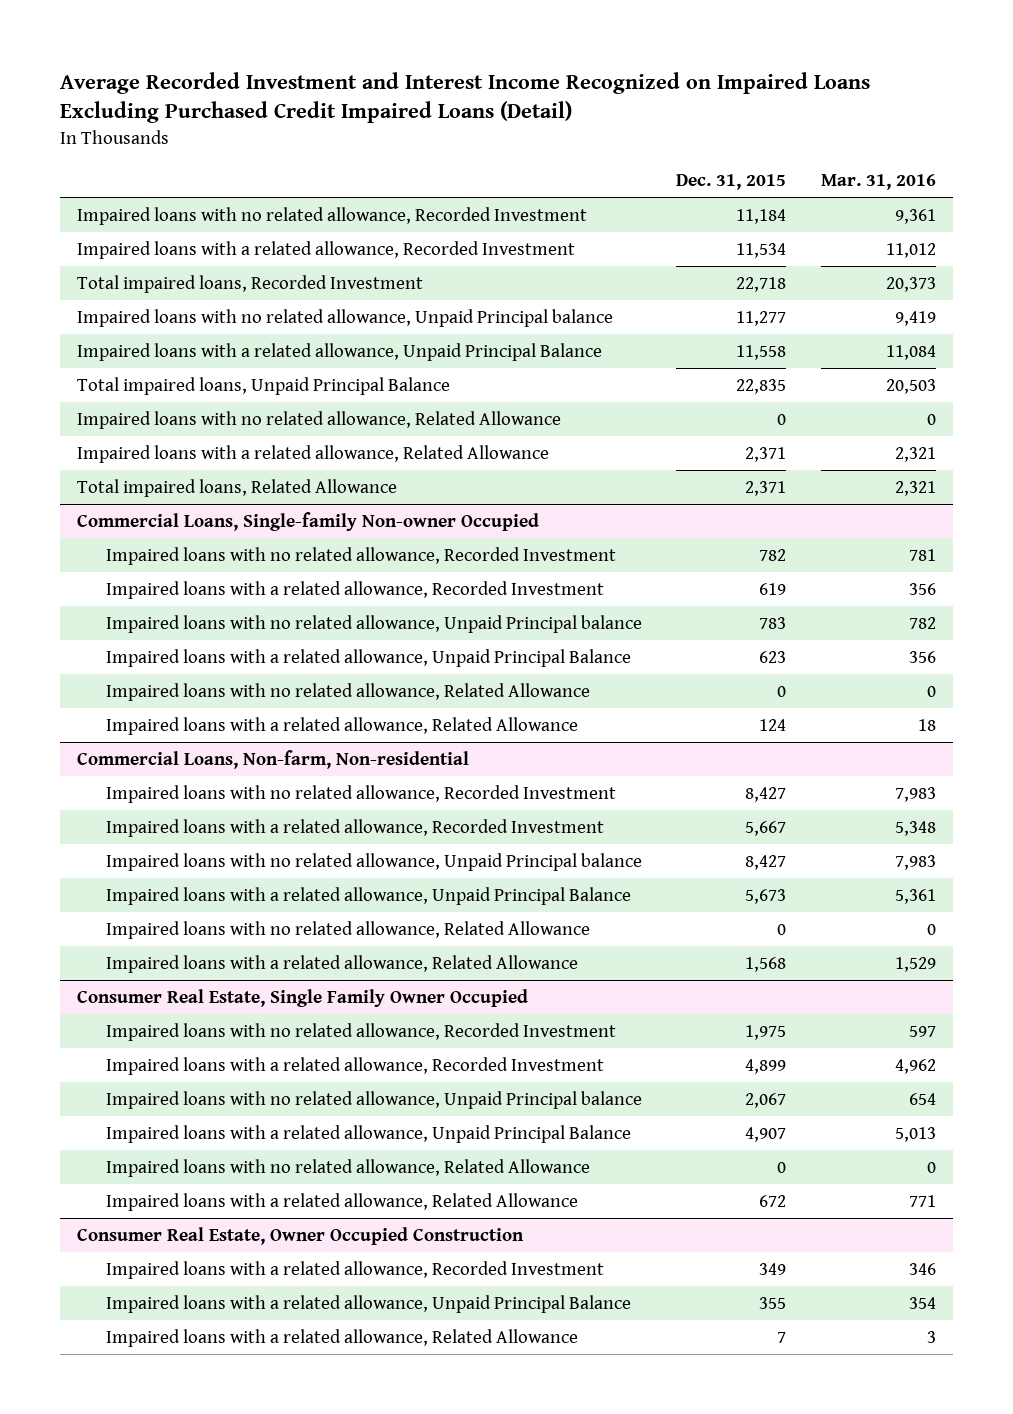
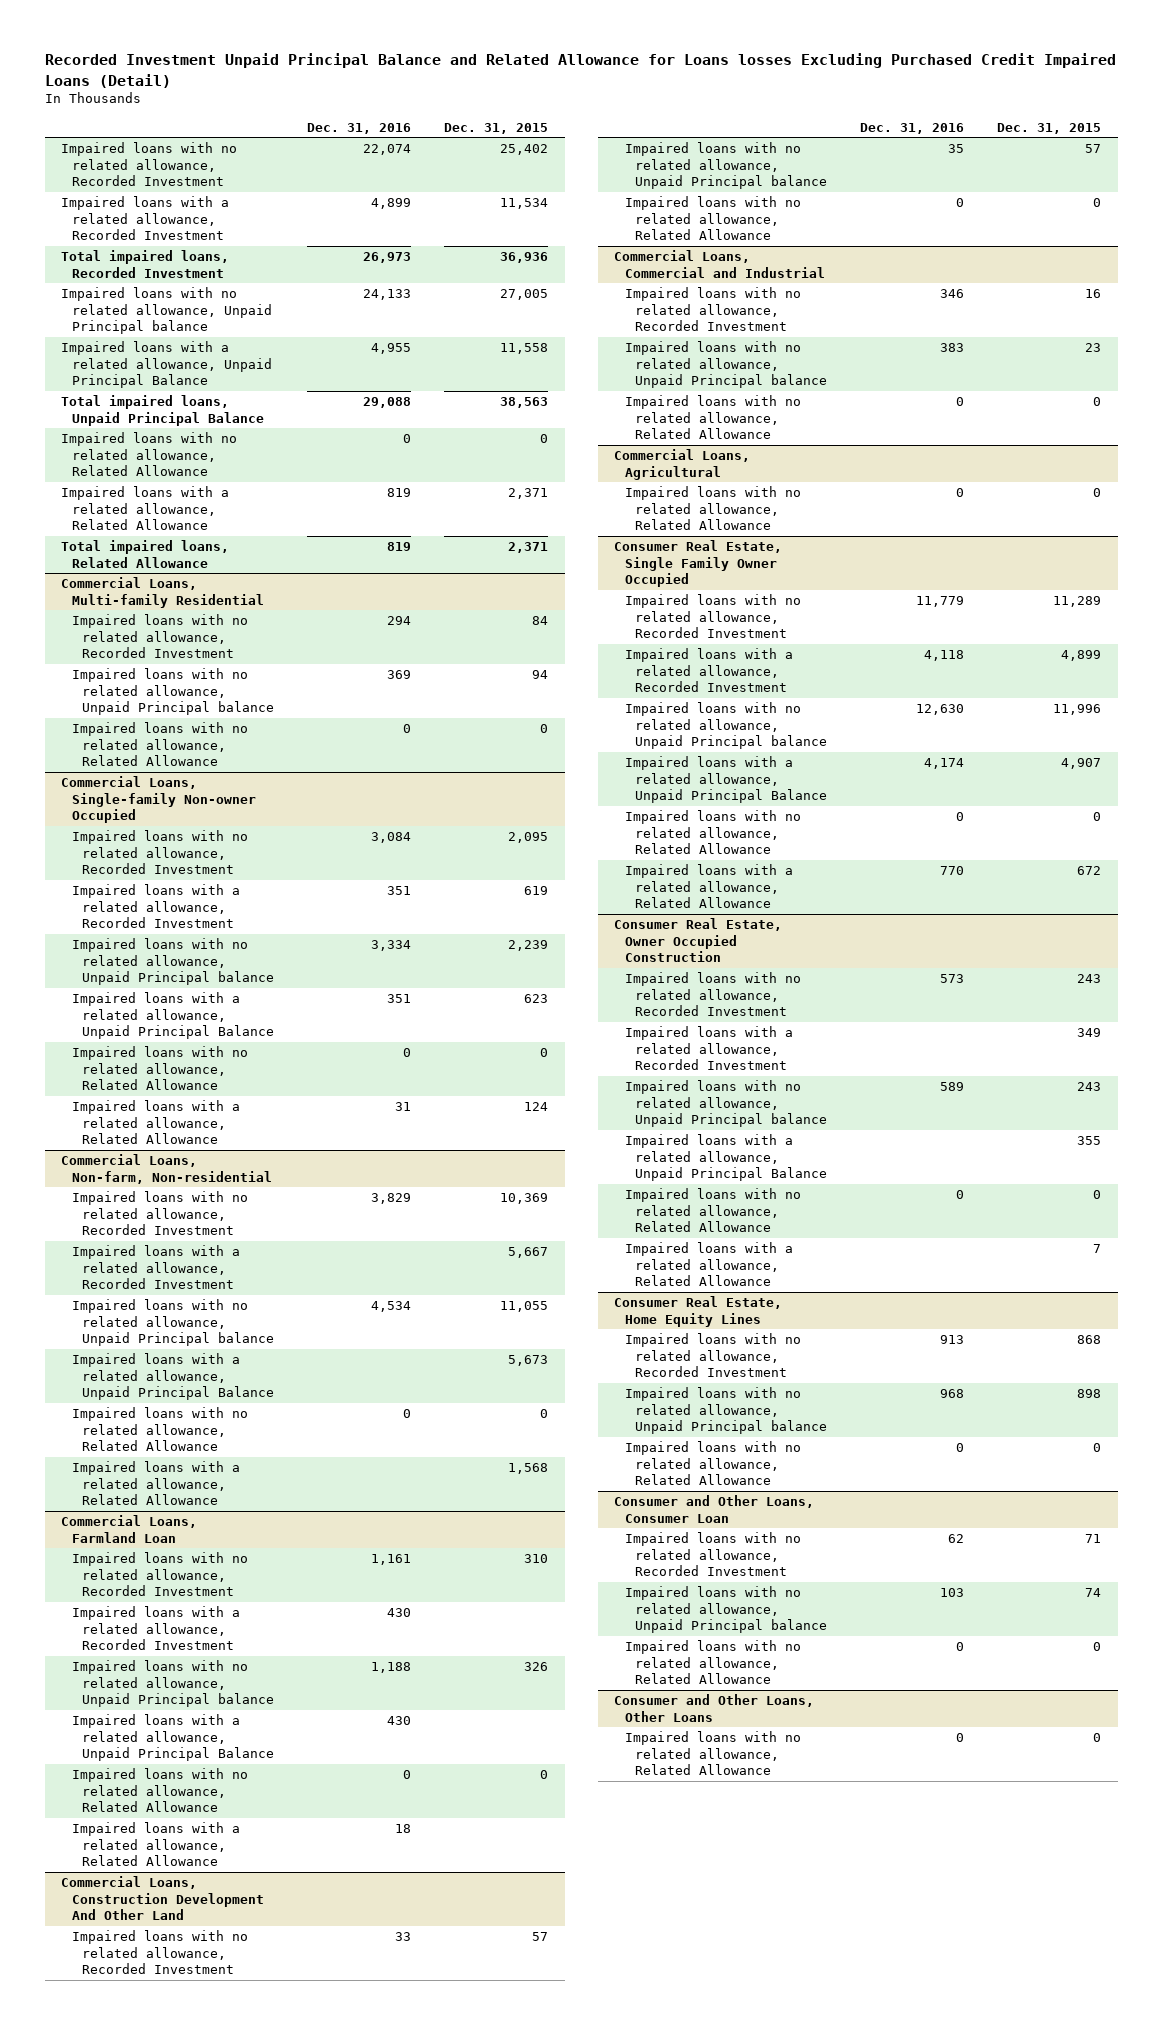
- Average Recorded Investment and Interest Income Recognized on Impaired Loans Excluding Purchased Credit Impaired Loans (Detail)
+ Recorded Investment Unpaid Principal Balance and Related Allowance for Loans losses Excluding Purchased Credit Impaired Loans (Detail)
- | Dec. 31, 2015 | Mar. 31, 2016
+ | Dec. 31, 2016 | Dec. 31, 2015
- Impaired loans with no related allowance, Recorded Investment | 11,184 | 9,361
+ Impaired loans with no related allowance, Recorded Investment | 22,074 | 25,402
- Total impaired loans, Recorded Investment | 22,718 | 20,373
- Impaired loans with no related allowance, Unpaid Principal balance | 11,277 | 9,419
+ Total impaired loans, Recorded Investment | 26,973 | 36,936
+ Impaired loans with no related allowance, Unpaid Principal balance | 24,133 | 27,005
- Total impaired loans, Unpaid Principal Balance | 22,835 | 20,503
+ Total impaired loans, Unpaid Principal Balance | 29,088 | 38,563
+ Commercial Loans, Multi-family Residential
+ Impaired loans with no related allowance, Recorded Investment | 294 | 84
+ Impaired loans with no related allowance, Unpaid Principal balance | 369 | 94
+ Impaired loans with no related allowance, Related Allowance | 0 | 0
@ Commercial Loans, Single-family Non-owner Occupied
- Impaired loans with no related allowance, Recorded Investment | 782 | 781
+ Impaired loans with no related allowance, Recorded Investment | 3,084 | 2,095
- Impaired loans with no related allowance, Unpaid Principal balance | 783 | 782
+ Impaired loans with no related allowance, Unpaid Principal balance | 3,334 | 2,239
@ Commercial Loans, Non-farm, Non-residential
- Impaired loans with no related allowance, Recorded Investment | 8,427 | 7,983
+ Impaired loans with no related allowance, Recorded Investment | 3,829 | 10,369
- Impaired loans with no related allowance, Unpaid Principal balance | 8,427 | 7,983
+ Impaired loans with no related allowance, Unpaid Principal balance | 4,534 | 11,055
+ Commercial Loans, Farmland Loan
+ Impaired loans with no related allowance, Recorded Investment | 1,161 | 310
+ Impaired loans with a related allowance, Recorded Investment | 430 |
+ Impaired loans with no related allowance, Unpaid Principal balance | 1,188 | 326
+ Impaired loans with a related allowance, Unpaid Principal Balance | 430 |
+ Impaired loans with no related allowance, Related Allowance | 0 | 0
+ Impaired loans with a related allowance, Related Allowance | 18 |
+ Commercial Loans, Construction Development And Other Land
+ Impaired loans with no related allowance, Recorded Investment | 33 | 57
+ Impaired loans with no related allowance, Unpaid Principal balance | 35 | 57
+ Impaired loans with no related allowance, Related Allowance | 0 | 0
+ Commercial Loans, Commercial and Industrial
+ Impaired loans with no related allowance, Recorded Investment | 346 | 16
+ Impaired loans with no related allowance, Unpaid Principal balance | 383 | 23
+ Impaired loans with no related allowance, Related Allowance | 0 | 0
+ Commercial Loans, Agricultural
+ Impaired loans with no related allowance, Related Allowance | 0 | 0
@ Consumer Real Estate, Single Family Owner Occupied
- Impaired loans with no related allowance, Recorded Investment | 1,975 | 597
+ Impaired loans with no related allowance, Recorded Investment | 11,779 | 11,289
- Impaired loans with no related allowance, Unpaid Principal balance | 2,067 | 654
+ Impaired loans with no related allowance, Unpaid Principal balance | 12,630 | 11,996
@ Consumer Real Estate, Owner Occupied Construction
+ Impaired loans with no related allowance, Recorded Investment | 573 | 243
+ Impaired loans with no related allowance, Unpaid Principal balance | 589 | 243
+ Impaired loans with no related allowance, Related Allowance | 0 | 0
+ Consumer Real Estate, Home Equity Lines
+ Impaired loans with no related allowance, Recorded Investment | 913 | 868
+ Impaired loans with no related allowance, Unpaid Principal balance | 968 | 898
+ Impaired loans with no related allowance, Related Allowance | 0 | 0
+ Consumer and Other Loans, Consumer Loan
+ Impaired loans with no related allowance, Recorded Investment | 62 | 71
+ Impaired loans with no related allowance, Unpaid Principal balance | 103 | 74
+ Impaired loans with no related allowance, Related Allowance | 0 | 0
+ Consumer and Other Loans, Other Loans
+ Impaired loans with no related allowance, Related Allowance | 0 | 0

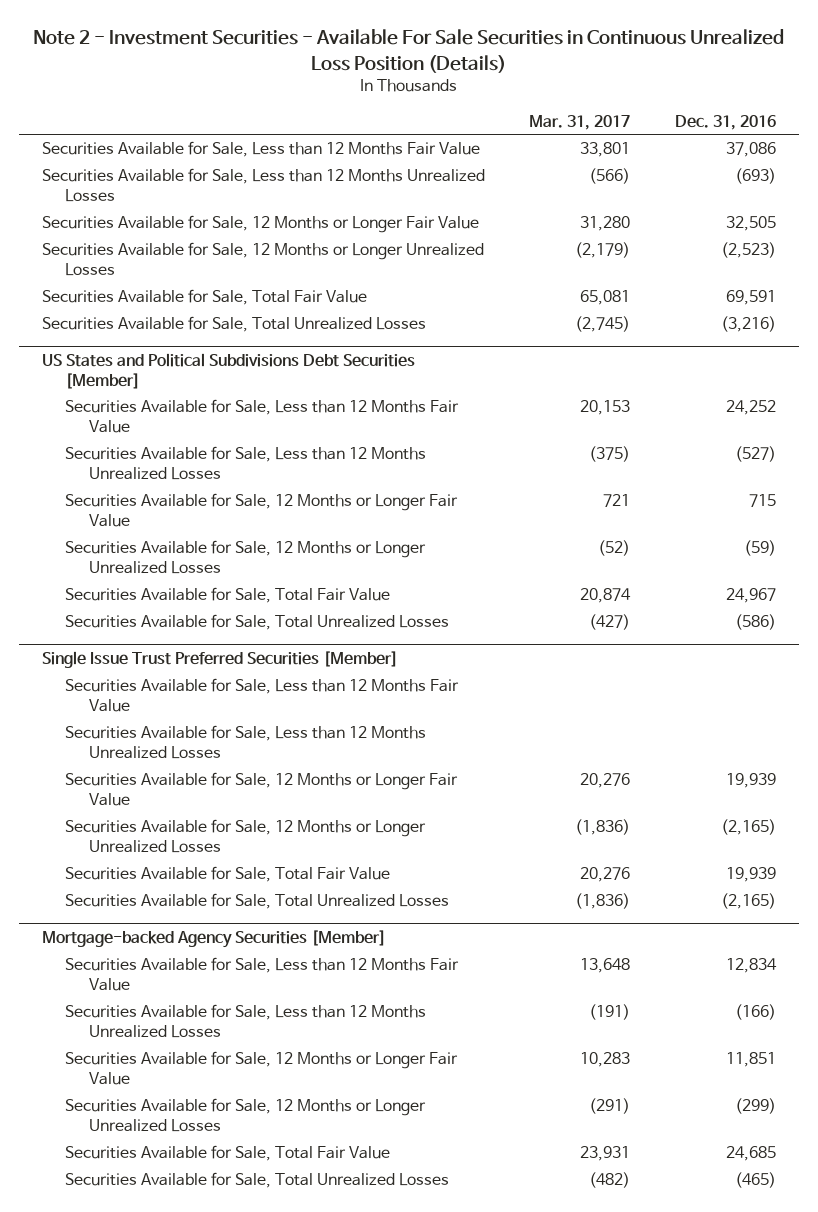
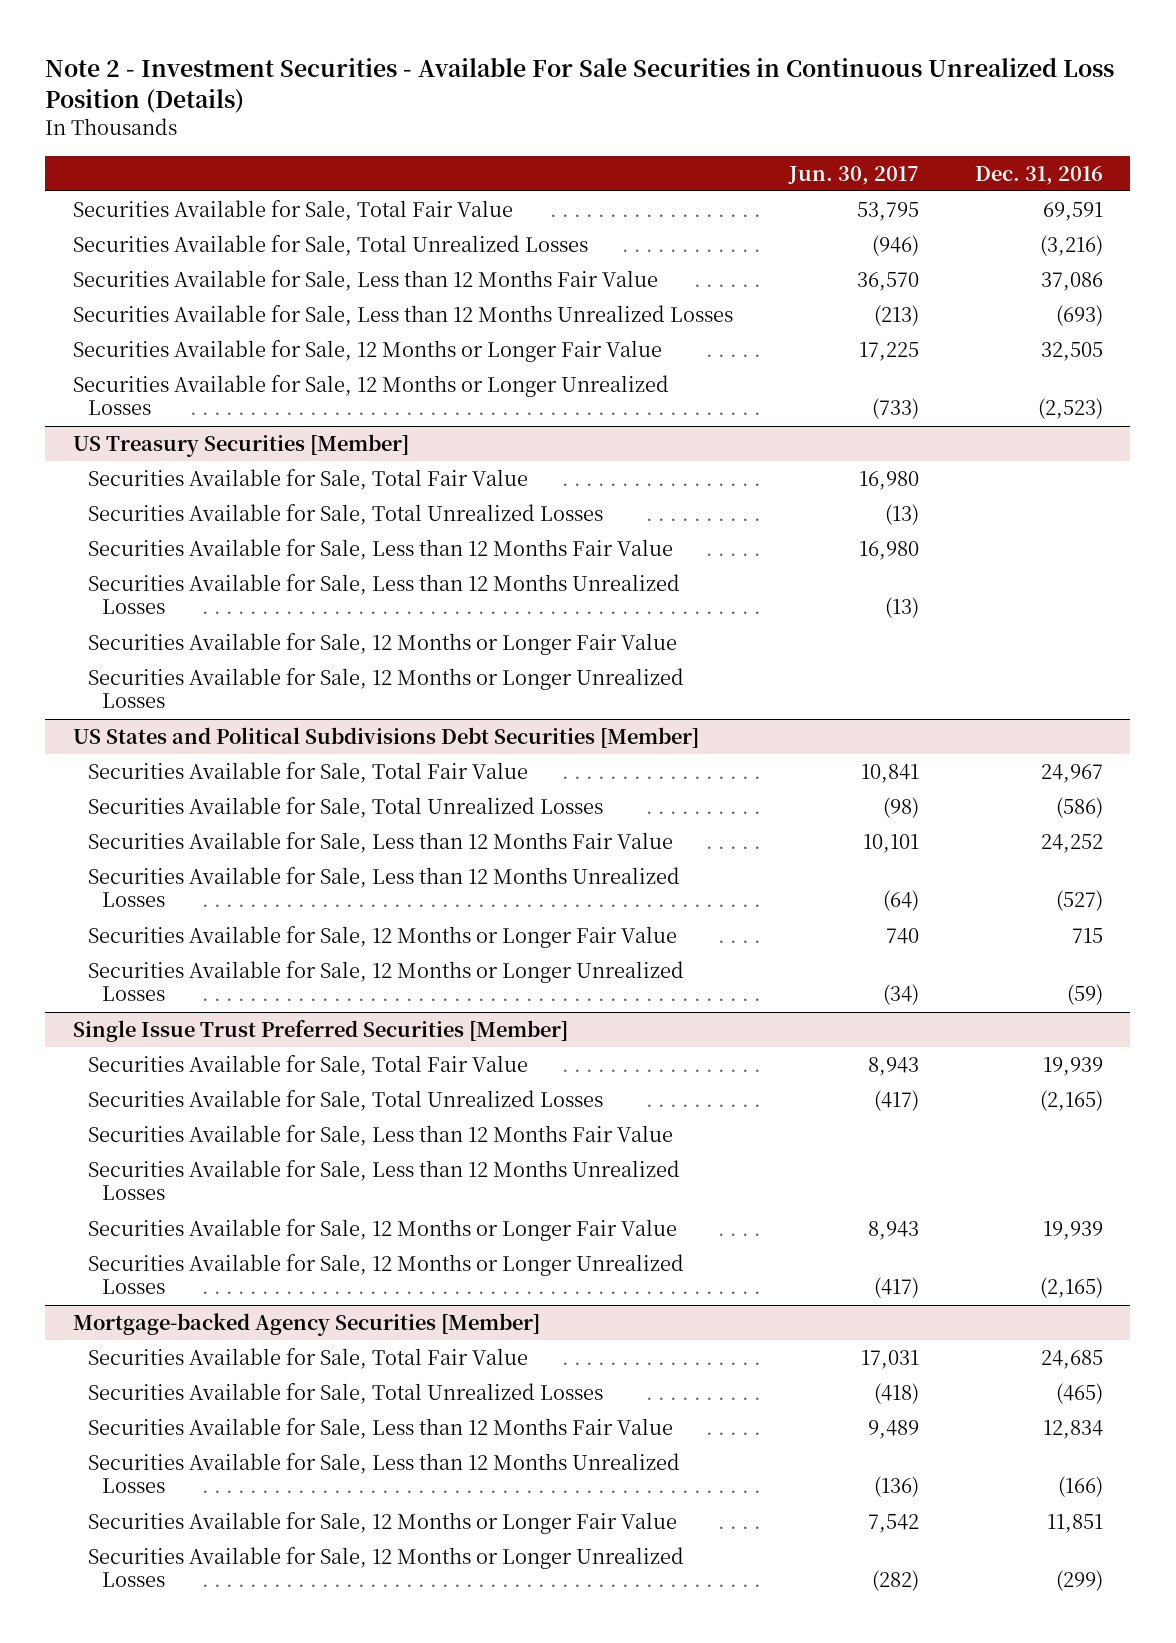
- | Mar. 31, 2017 | Dec. 31, 2016
+ | Jun. 30, 2017 | Dec. 31, 2016
moved up: Securities Available for Sale, Total Fair Value | 53,795 | 69,591
moved up: Securities Available for Sale, Total Unrealized Losses | (946) | (3,216)
+ US Treasury Securities [Member]
+ Securities Available for Sale, Total Fair Value | 16,980 |
+ Securities Available for Sale, Total Unrealized Losses | (13) |
+ Securities Available for Sale, Less than 12 Months Fair Value | 16,980 |
+ Securities Available for Sale, Less than 12 Months Unrealized Losses | (13) |
+ Securities Available for Sale, 12 Months or Longer Fair Value
+ Securities Available for Sale, 12 Months or Longer Unrealized Losses
@ US States and Political Subdivisions Debt Securities [Member]
moved up: Securities Available for Sale, Total Fair Value | 10,841 | 24,967
moved up: Securities Available for Sale, Total Unrealized Losses | (98) | (586)
@ Single Issue Trust Preferred Securities [Member]
moved up: Securities Available for Sale, Total Fair Value | 8,943 | 19,939
moved up: Securities Available for Sale, Total Unrealized Losses | (417) | (2,165)
@ Mortgage-backed Agency Securities [Member]
moved up: Securities Available for Sale, Total Fair Value | 17,031 | 24,685
moved up: Securities Available for Sale, Total Unrealized Losses | (418) | (465)

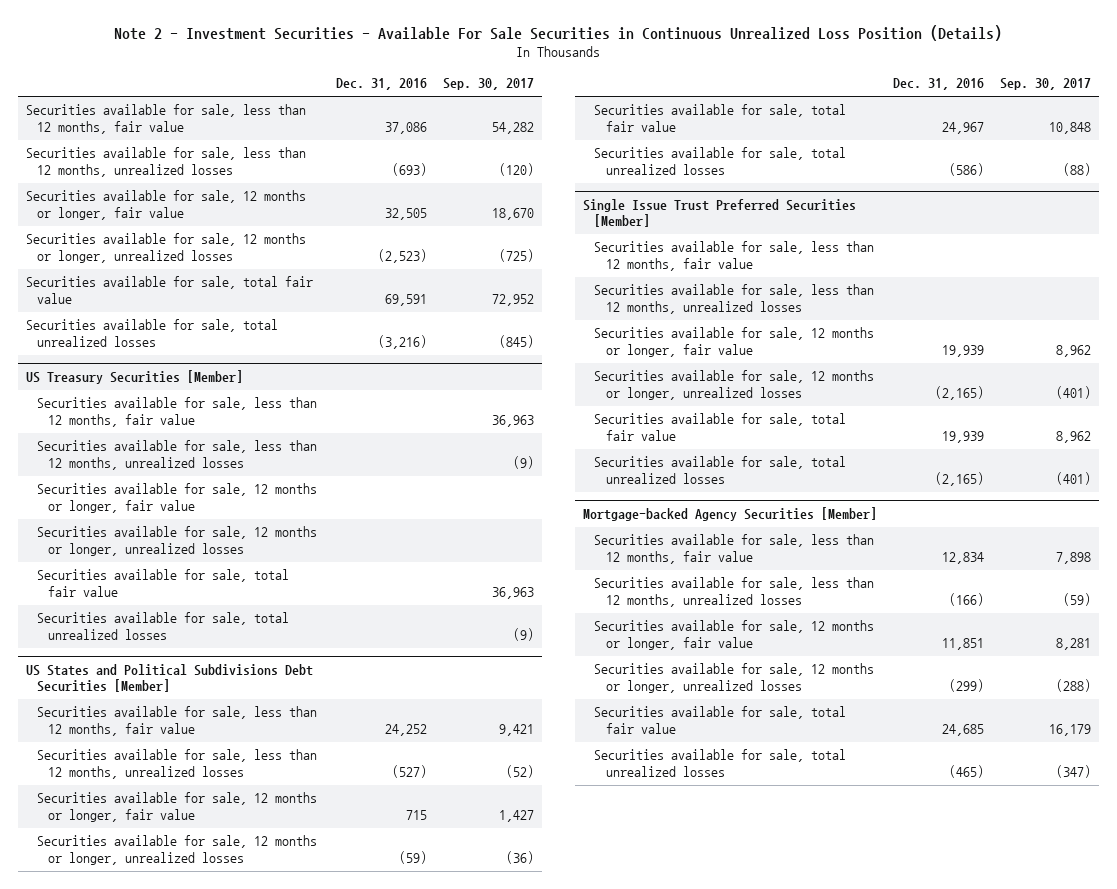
- | Jun. 30, 2017 | Dec. 31, 2016
+ | Dec. 31, 2016 | Sep. 30, 2017
- Securities Available for Sale, Total Fair Value | 53,795 | 69,591
- Securities Available for Sale, Total Unrealized Losses | (946) | (3,216)
- Securities Available for Sale, Less than 12 Months Fair Value | 36,570 | 37,086
- Securities Available for Sale, Less than 12 Months Unrealized Losses | (213) | (693)
- Securities Available for Sale, 12 Months or Longer Fair Value | 17,225 | 32,505
- Securities Available for Sale, 12 Months or Longer Unrealized Losses | (733) | (2,523)
+ Securities available for sale, less than 12 months, fair value | 37,086 | 54,282
+ Securities available for sale, less than 12 months, unrealized losses | (693) | (120)
+ Securities available for sale, 12 months or longer, fair value | 32,505 | 18,670
+ Securities available for sale, 12 months or longer, unrealized losses | (2,523) | (725)
+ Securities available for sale, total fair value | 69,591 | 72,952
+ Securities available for sale, total unrealized losses | (3,216) | (845)
@ US Treasury Securities [Member]
- Securities Available for Sale, Total Fair Value | 16,980 |
- Securities Available for Sale, Total Unrealized Losses | (13) |
- Securities Available for Sale, Less than 12 Months Fair Value | 16,980 |
- Securities Available for Sale, Less than 12 Months Unrealized Losses | (13) |
- Securities Available for Sale, 12 Months or Longer Fair Value
- Securities Available for Sale, 12 Months or Longer Unrealized Losses
+ Securities available for sale, less than 12 months, fair value | | 36,963
+ Securities available for sale, less than 12 months, unrealized losses | | (9)
+ Securities available for sale, 12 months or longer, fair value
+ Securities available for sale, 12 months or longer, unrealized losses
+ Securities available for sale, total fair value | | 36,963
+ Securities available for sale, total unrealized losses | | (9)
@ US States and Political Subdivisions Debt Securities [Member]
- Securities Available for Sale, Total Fair Value | 10,841 | 24,967
- Securities Available for Sale, Total Unrealized Losses | (98) | (586)
- Securities Available for Sale, Less than 12 Months Fair Value | 10,101 | 24,252
- Securities Available for Sale, Less than 12 Months Unrealized Losses | (64) | (527)
- Securities Available for Sale, 12 Months or Longer Fair Value | 740 | 715
- Securities Available for Sale, 12 Months or Longer Unrealized Losses | (34) | (59)
+ Securities available for sale, less than 12 months, fair value | 24,252 | 9,421
+ Securities available for sale, less than 12 months, unrealized losses | (527) | (52)
+ Securities available for sale, 12 months or longer, fair value | 715 | 1,427
+ Securities available for sale, 12 months or longer, unrealized losses | (59) | (36)
+ Securities available for sale, total fair value | 24,967 | 10,848
+ Securities available for sale, total unrealized losses | (586) | (88)
@ Single Issue Trust Preferred Securities [Member]
- Securities Available for Sale, Total Fair Value | 8,943 | 19,939
- Securities Available for Sale, Total Unrealized Losses | (417) | (2,165)
- Securities Available for Sale, Less than 12 Months Fair Value
- Securities Available for Sale, Less than 12 Months Unrealized Losses
- Securities Available for Sale, 12 Months or Longer Fair Value | 8,943 | 19,939
- Securities Available for Sale, 12 Months or Longer Unrealized Losses | (417) | (2,165)
+ Securities available for sale, less than 12 months, fair value
+ Securities available for sale, less than 12 months, unrealized losses
+ Securities available for sale, 12 months or longer, fair value | 19,939 | 8,962
+ Securities available for sale, 12 months or longer, unrealized losses | (2,165) | (401)
+ Securities available for sale, total fair value | 19,939 | 8,962
+ Securities available for sale, total unrealized losses | (2,165) | (401)
@ Mortgage-backed Agency Securities [Member]
- Securities Available for Sale, Total Fair Value | 17,031 | 24,685
- Securities Available for Sale, Total Unrealized Losses | (418) | (465)
- Securities Available for Sale, Less than 12 Months Fair Value | 9,489 | 12,834
- Securities Available for Sale, Less than 12 Months Unrealized Losses | (136) | (166)
- Securities Available for Sale, 12 Months or Longer Fair Value | 7,542 | 11,851
- Securities Available for Sale, 12 Months or Longer Unrealized Losses | (282) | (299)
+ Securities available for sale, less than 12 months, fair value | 12,834 | 7,898
+ Securities available for sale, less than 12 months, unrealized losses | (166) | (59)
+ Securities available for sale, 12 months or longer, fair value | 11,851 | 8,281
+ Securities available for sale, 12 months or longer, unrealized losses | (299) | (288)
+ Securities available for sale, total fair value | 24,685 | 16,179
+ Securities available for sale, total unrealized losses | (465) | (347)

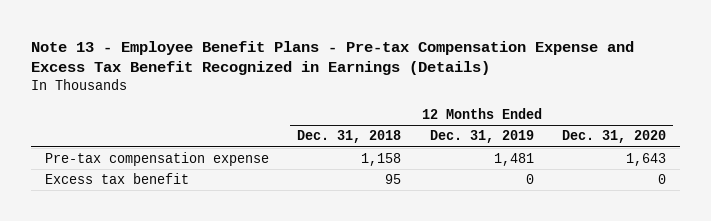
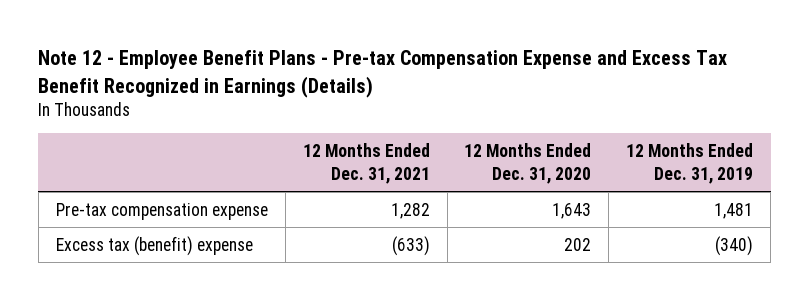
- Note 13 - Employee Benefit Plans - Pre-tax Compensation Expense and Excess Tax Benefit Recognized in Earnings (Details)
+ Note 12 - Employee Benefit Plans - Pre-tax Compensation Expense and Excess Tax Benefit Recognized in Earnings (Details)
- | 12 Months Ended Dec. 31, 2018 | 12 Months Ended Dec. 31, 2019 | 12 Months Ended Dec. 31, 2020
+ | 12 Months Ended Dec. 31, 2021 | 12 Months Ended Dec. 31, 2020 | 12 Months Ended Dec. 31, 2019
- Excess tax benefit | 95 | 0 | 0
+ Excess tax (benefit) expense | (633) | 202 | (340)

